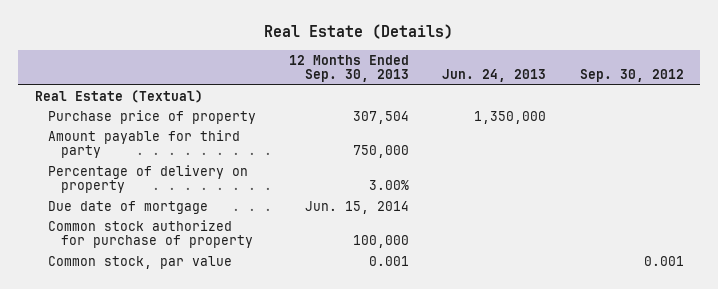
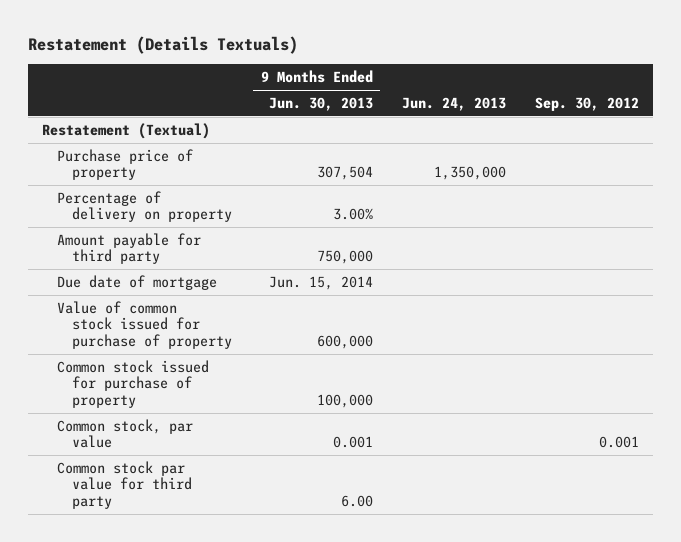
- Real Estate (Details)
+ Restatement (Details Textuals)
- | 12 Months Ended Sep. 30, 2013 | Jun. 24, 2013 | Sep. 30, 2012
+ | 9 Months Ended Jun. 30, 2013 | Jun. 24, 2013 | Sep. 30, 2012
- Real Estate (Textual)
+ Restatement (Textual)
moved down: Amount payable for third party | 750,000 | |
- Common stock authorized for purchase of property | 100,000 | |
+ Value of common stock issued for purchase of property | 600,000 | |
+ Common stock issued for purchase of property | 100,000 | |
+ Common stock par value for third party | 6.00 | |

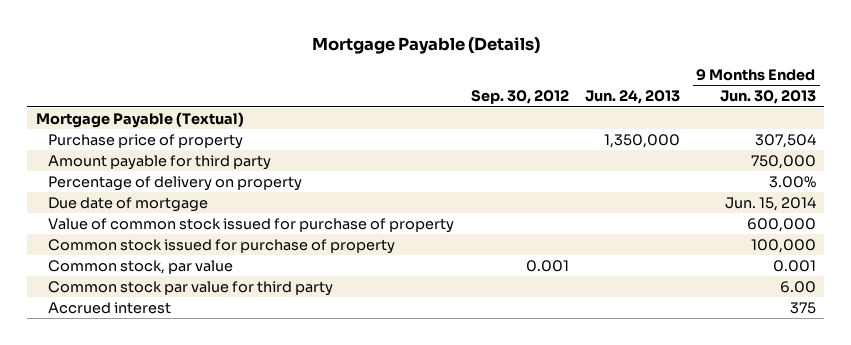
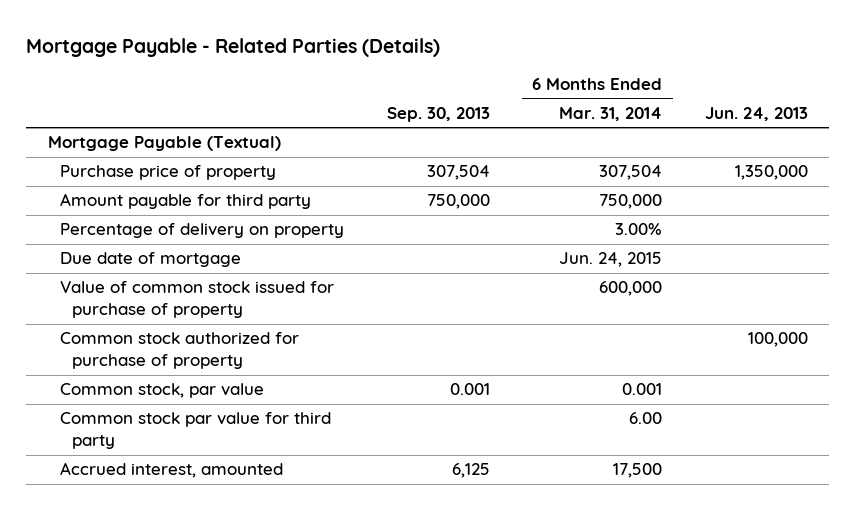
- Mortgage Payable (Details)
+ Mortgage Payable - Related Parties (Details)
- | Sep. 30, 2012 | Jun. 24, 2013 | 9 Months Ended Jun. 30, 2013
+ | Sep. 30, 2013 | 6 Months Ended Mar. 31, 2014 | Jun. 24, 2013
- Common stock issued for purchase of property | | | 100,000
+ Common stock authorized for purchase of property | | | 100,000
- Accrued interest | | | 375
+ Accrued interest, amounted | 6,125 | 17,500 |

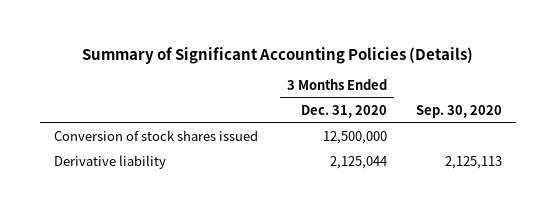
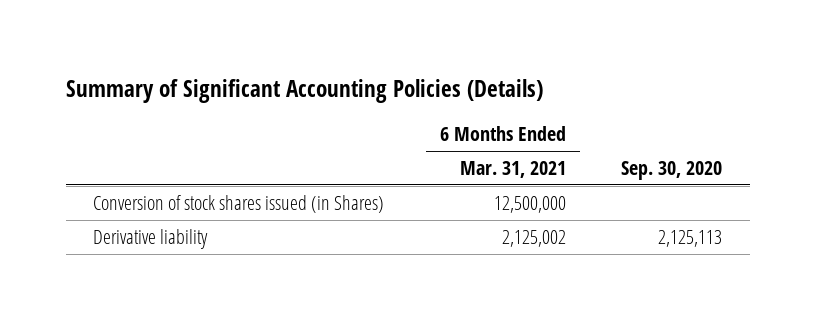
- | 3 Months Ended Dec. 31, 2020 | Sep. 30, 2020
+ | 6 Months Ended Mar. 31, 2021 | Sep. 30, 2020
- Conversion of stock shares issued | 12,500,000 |
+ Conversion of stock shares issued (in Shares) | 12,500,000 |

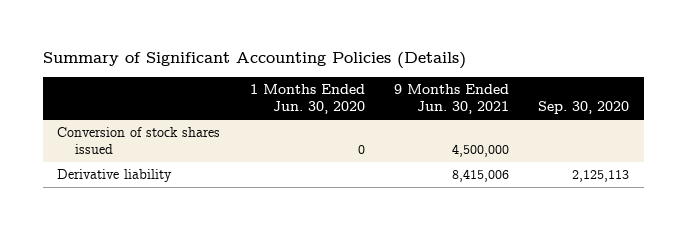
- | 6 Months Ended Mar. 31, 2021 | Sep. 30, 2020
+ | 1 Months Ended Jun. 30, 2020 | 9 Months Ended Jun. 30, 2021 | Sep. 30, 2020
- Conversion of stock shares issued (in Shares) | 12,500,000 |
+ Conversion of stock shares issued | 0 | 4,500,000 |

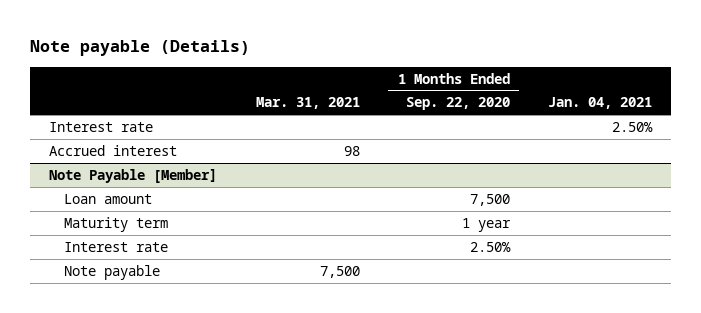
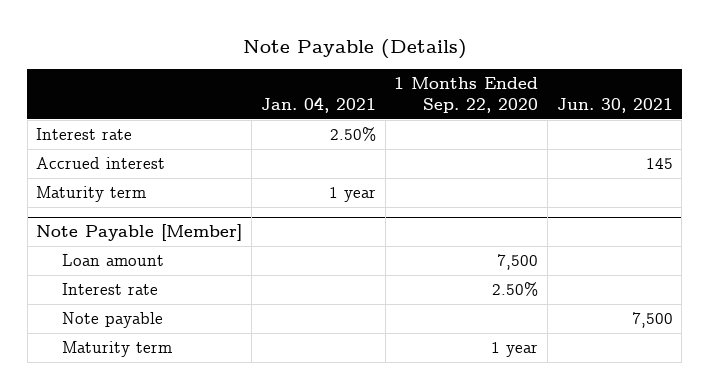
- Note payable (Details)
+ Note Payable (Details)
- | Mar. 31, 2021 | 1 Months Ended Sep. 22, 2020 | Jan. 04, 2021
+ | Jan. 04, 2021 | 1 Months Ended Sep. 22, 2020 | Jun. 30, 2021
+ Maturity term | 1 year | |
@ Note Payable [Member]
moved down: Maturity term | | 1 year |

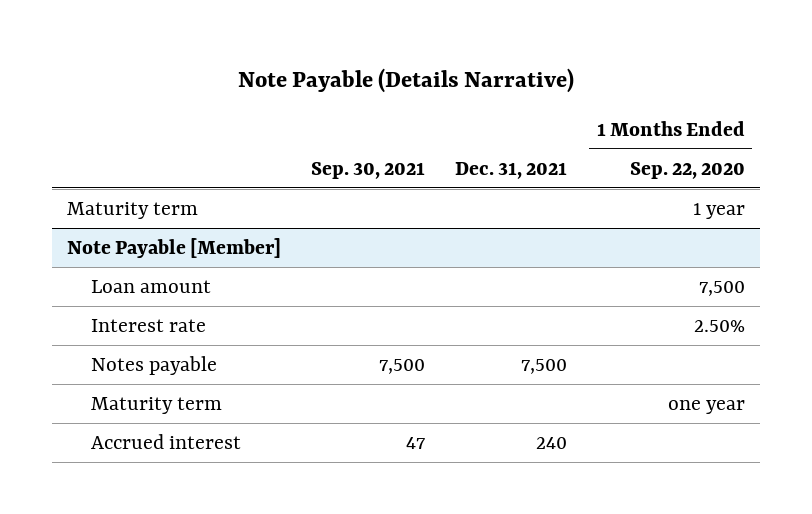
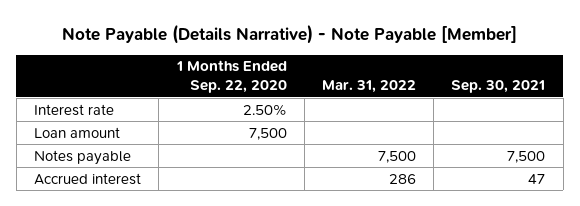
- Note Payable (Details Narrative)
+ Note Payable (Details Narrative) - Note Payable [Member]
- | Sep. 30, 2021 | Dec. 31, 2021 | 1 Months Ended Sep. 22, 2020
+ | 1 Months Ended Sep. 22, 2020 | Mar. 31, 2022 | Sep. 30, 2021
- Maturity term | | | 1 year
- Note Payable [Member]
- Loan amount | | | 7,500
- Interest rate | | | 2.50%
- Notes payable | 7,500 | 7,500 |
- Maturity term | | | one year
- Accrued interest | 47 | 240 |
+ Interest rate | 2.50% | |
+ Loan amount | 7,500 | |
+ Notes payable | | 7,500 | 7,500
+ Accrued interest | | 286 | 47

